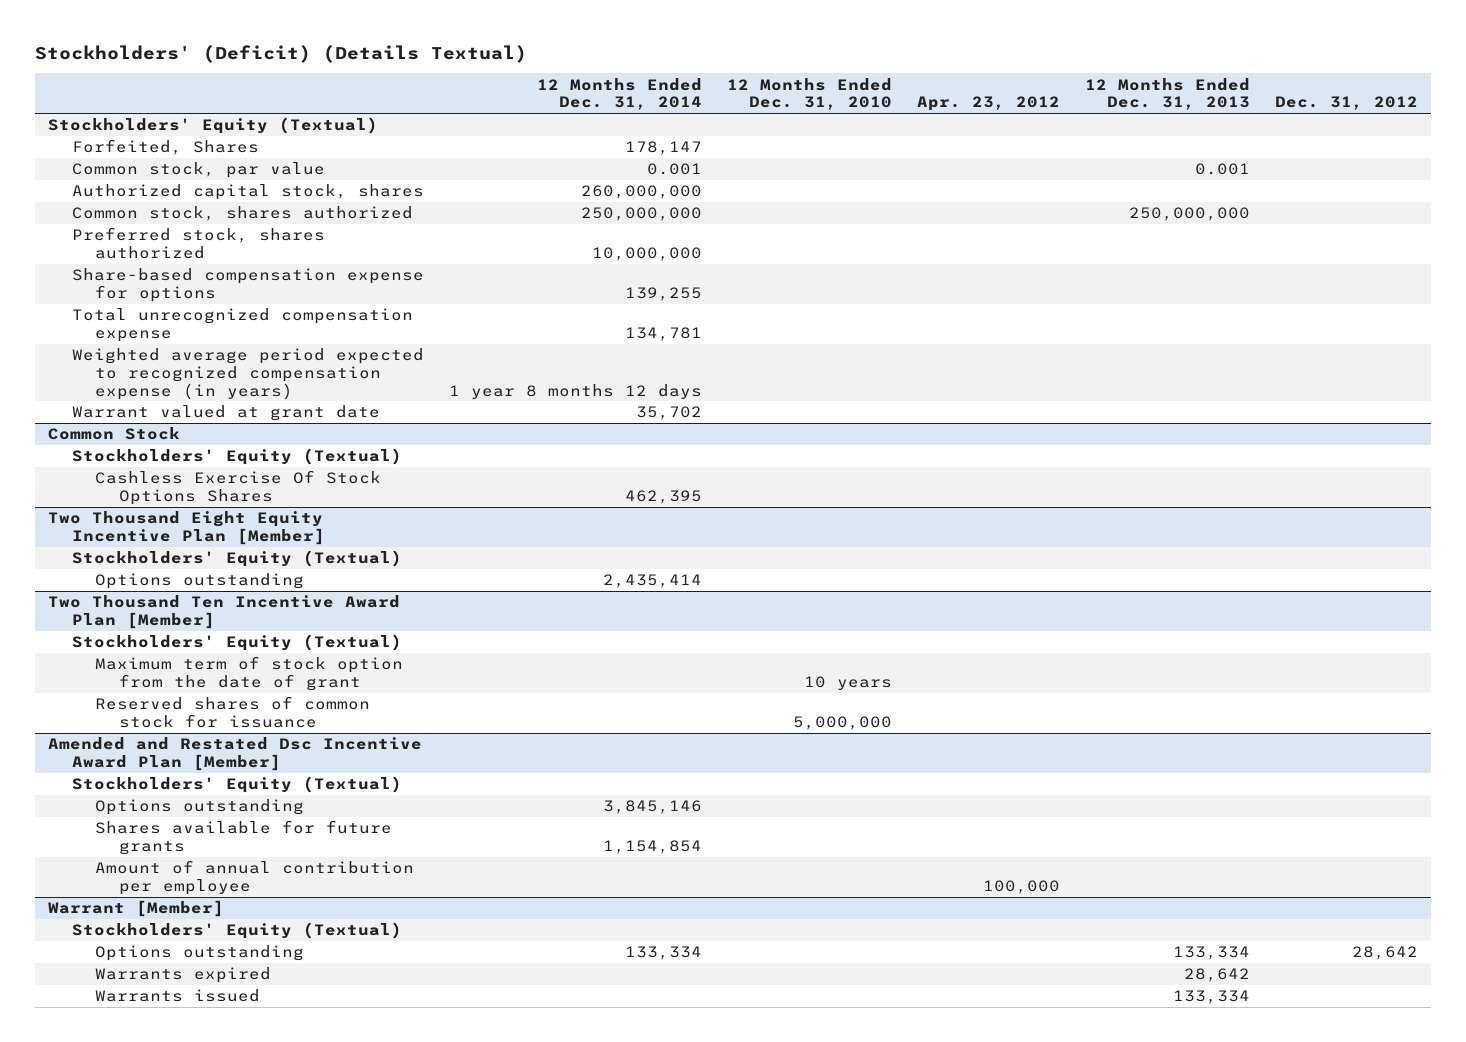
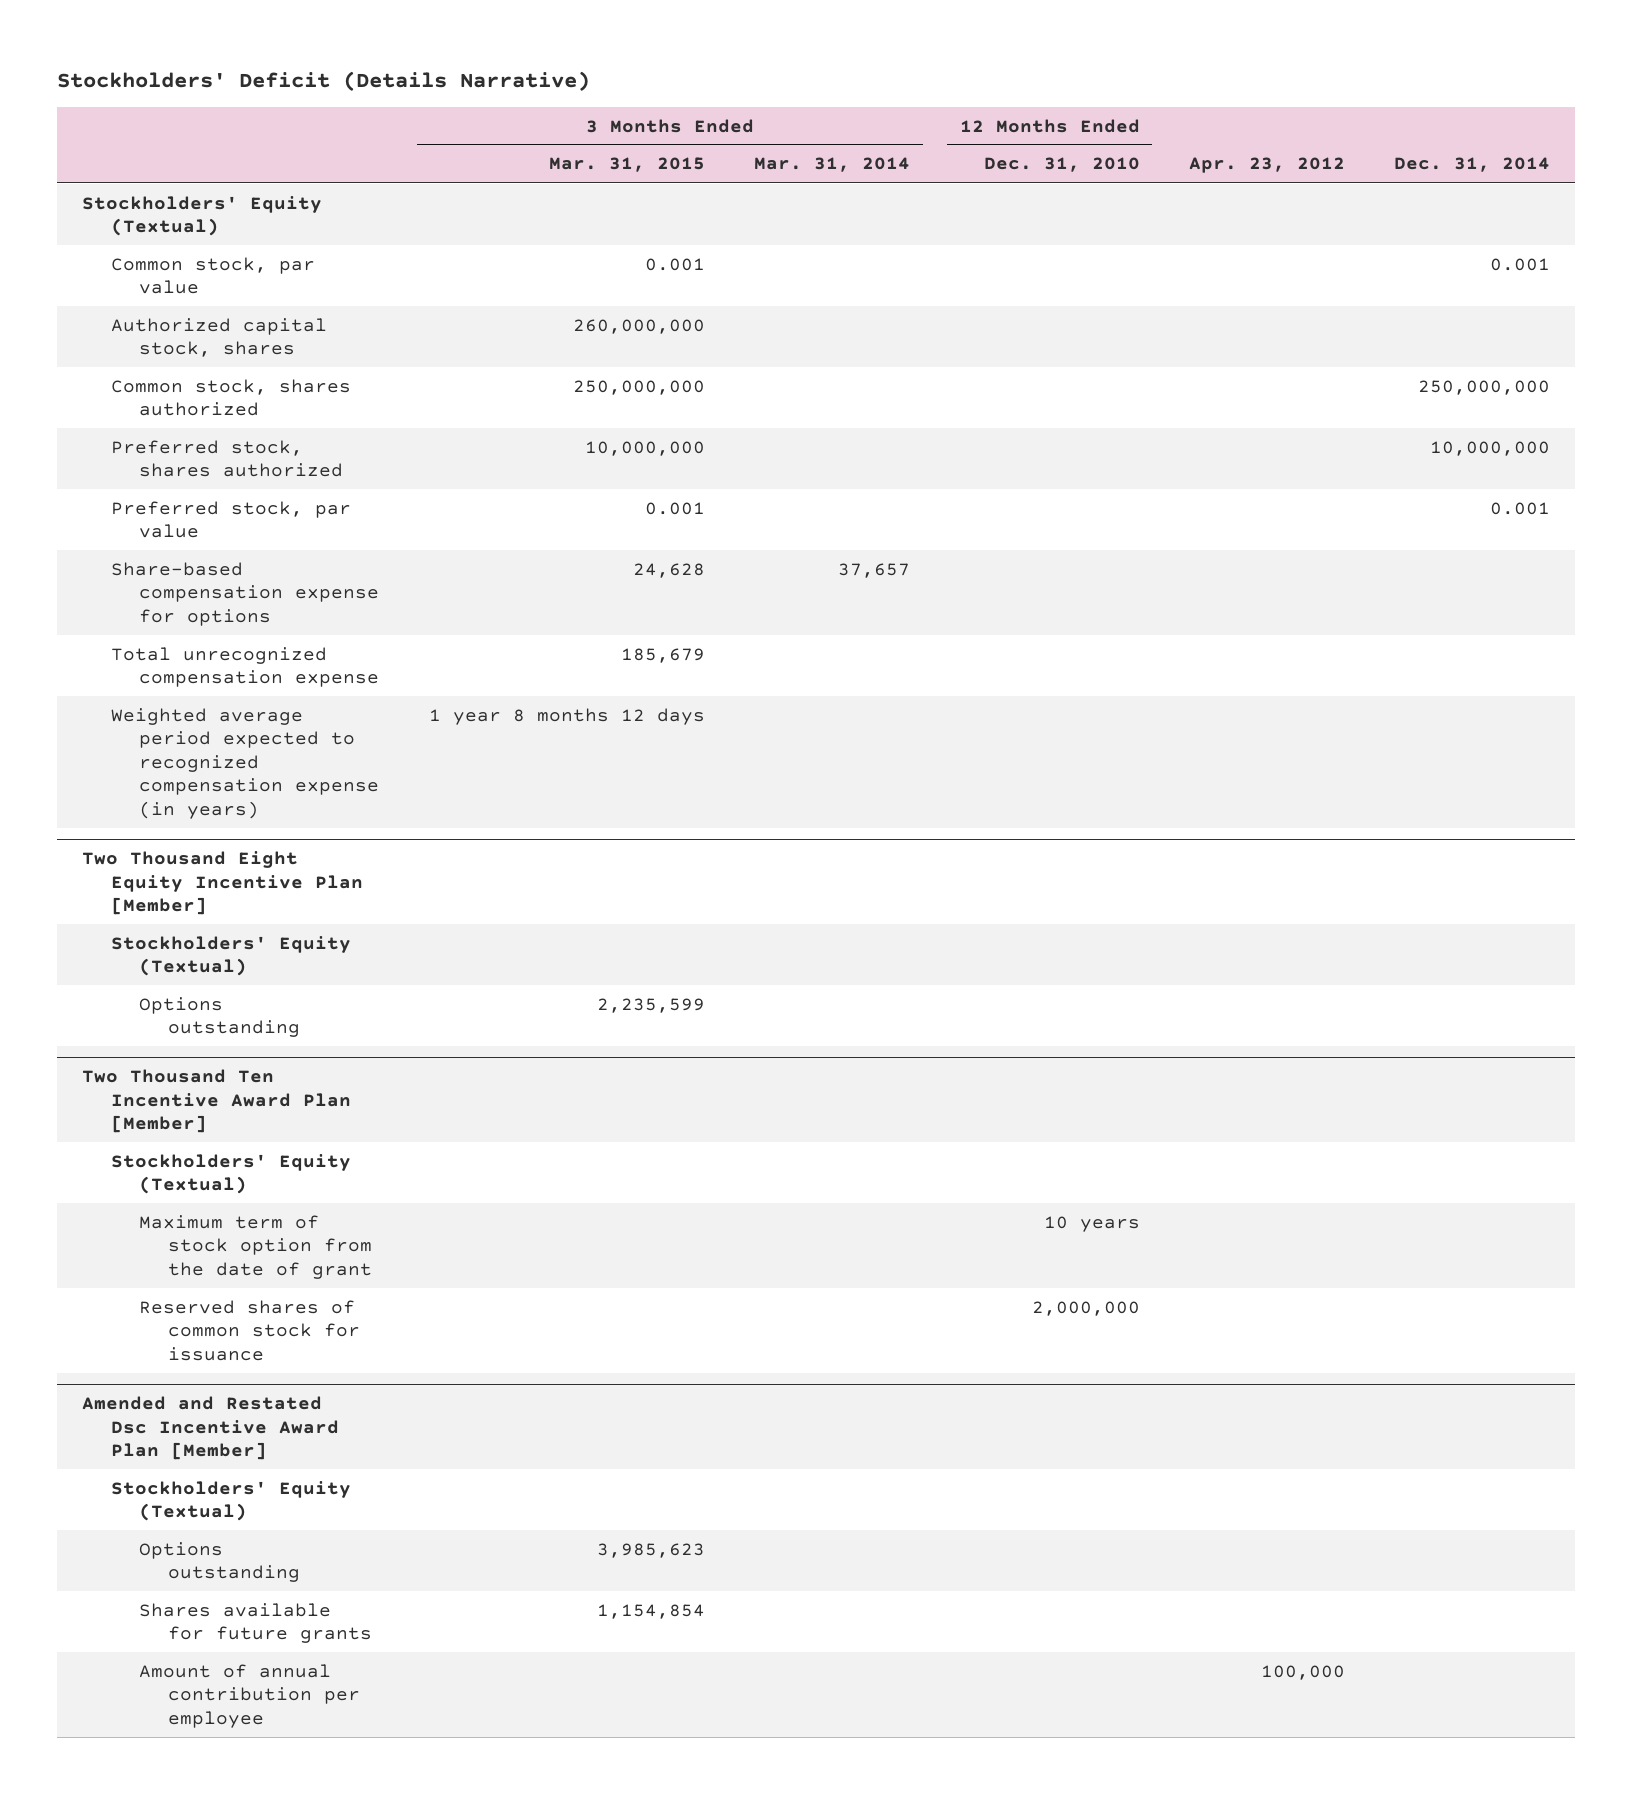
- Stockholders' (Deficit) (Details Textual)
+ Stockholders' Deficit (Details Narrative)
- | 12 Months Ended Dec. 31, 2014 | 12 Months Ended Dec. 31, 2010 | Apr. 23, 2012 | 12 Months Ended Dec. 31, 2013 | Dec. 31, 2012
+ | 3 Months Ended Mar. 31, 2015 | 3 Months Ended Mar. 31, 2014 | 12 Months Ended Dec. 31, 2010 | Apr. 23, 2012 | Dec. 31, 2014
- Forfeited, Shares | 178,147 | | | |
+ Preferred stock, par value | 0.001 | | | | 0.001
- Warrant valued at grant date | 35,702 | | | |
- Common Stock
- Stockholders' Equity (Textual)
- Cashless Exercise Of Stock Options Shares | 462,395 | | | |
@ Two Thousand Ten Incentive Award Plan [Member]
- Reserved shares of common stock for issuance | | 5,000,000 | | |
+ Reserved shares of common stock for issuance | | | 2,000,000 | |
- Warrant [Member]
- Stockholders' Equity (Textual)
- Options outstanding | 133,334 | | | 133,334 | 28,642
- Warrants expired | | | | 28,642 |
- Warrants issued | | | | 133,334 |

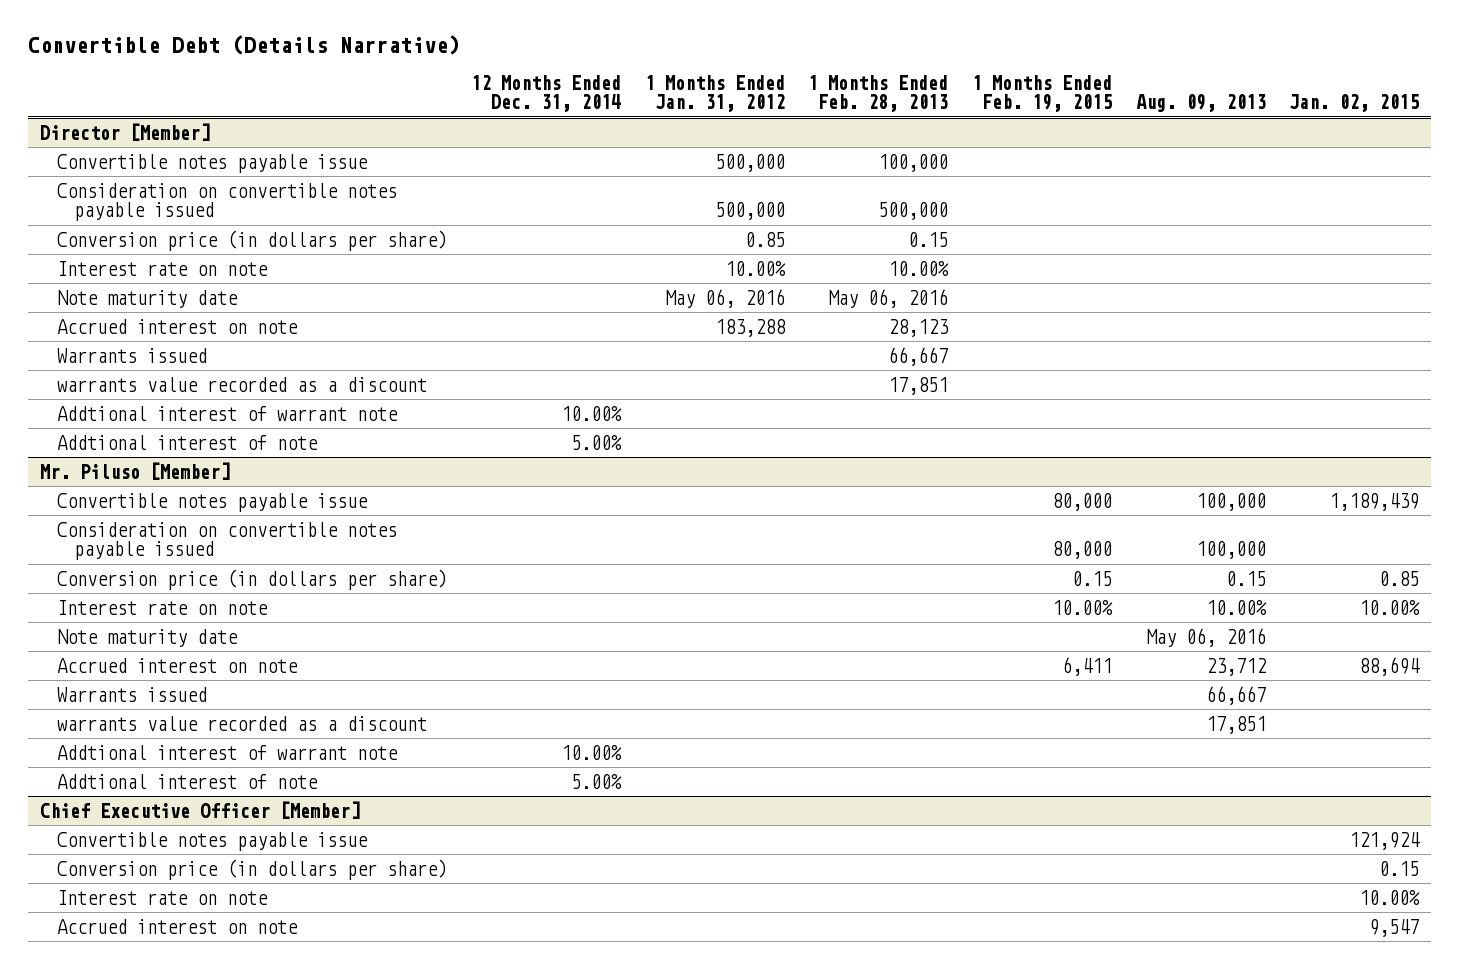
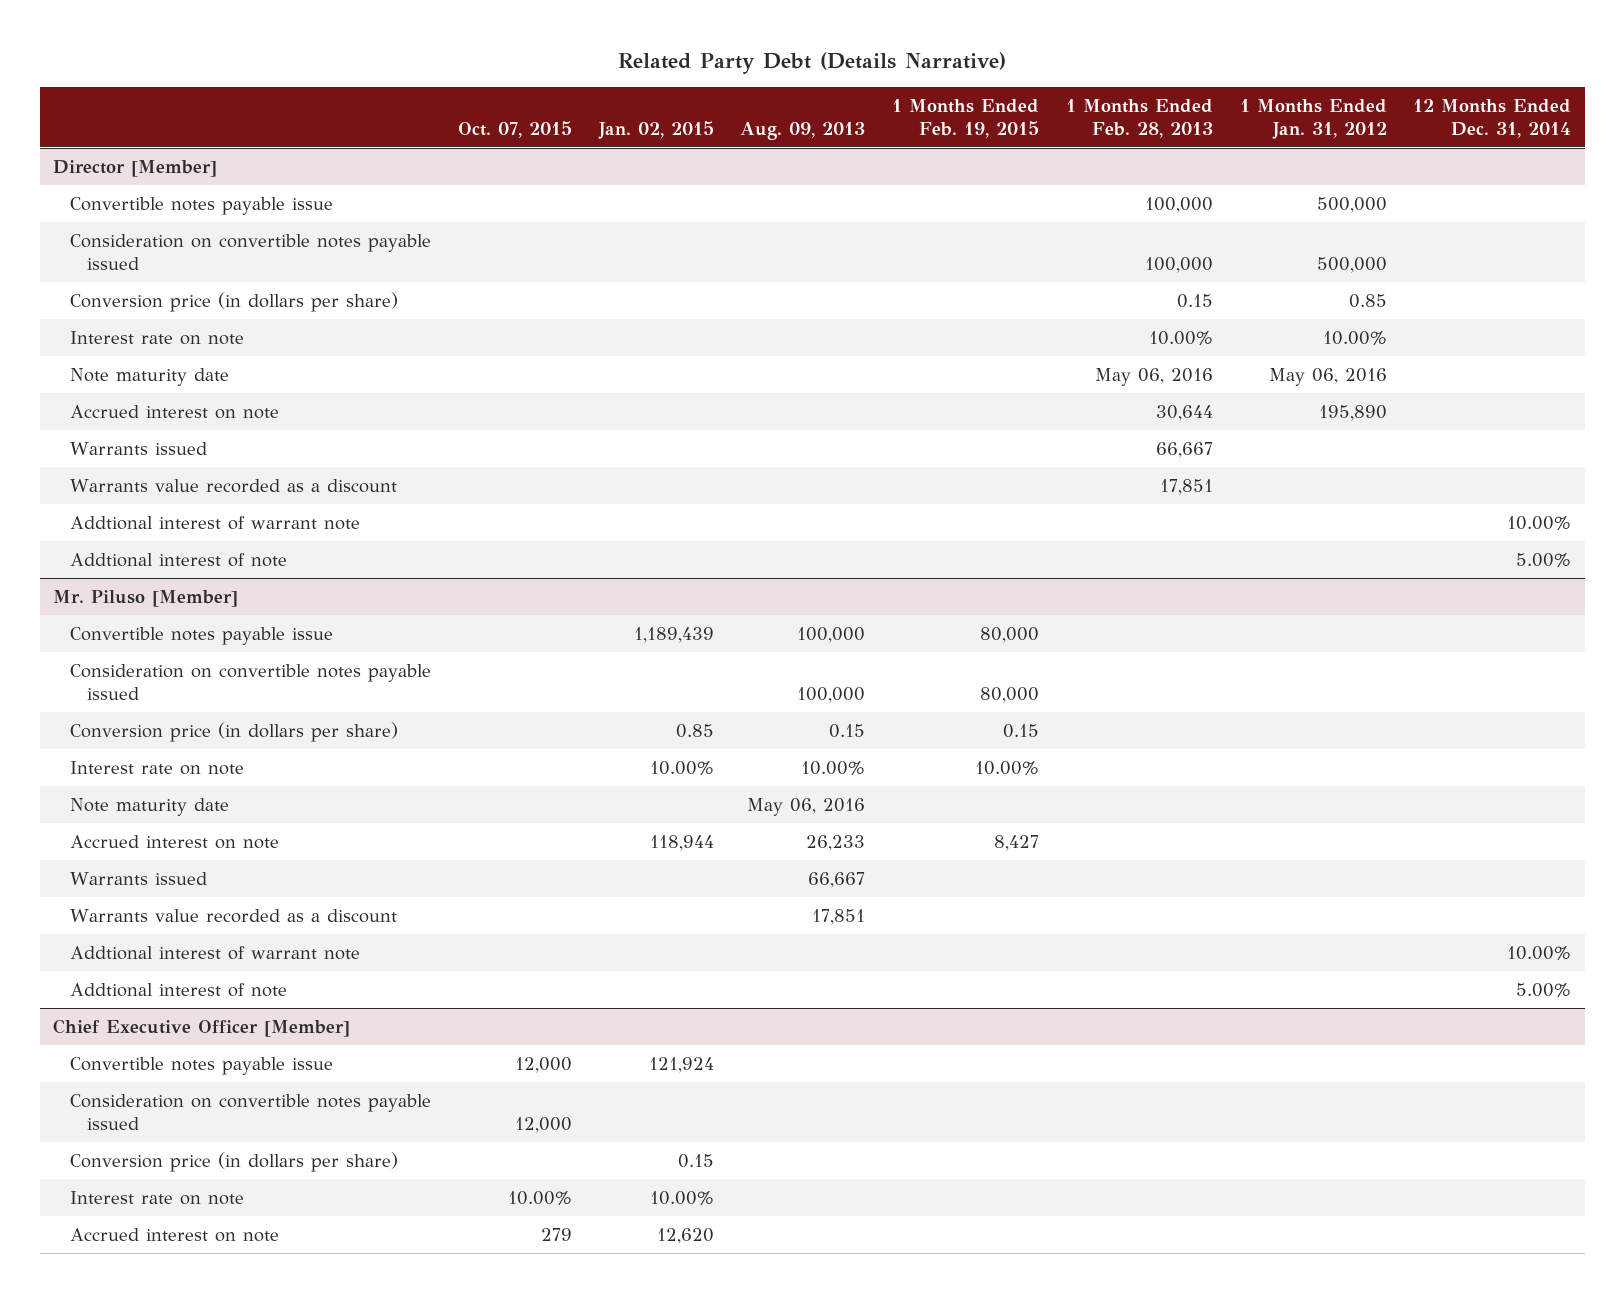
- Convertible Debt (Details Narrative)
+ Related Party Debt (Details Narrative)
- | 12 Months Ended Dec. 31, 2014 | 1 Months Ended Jan. 31, 2012 | 1 Months Ended Feb. 28, 2013 | 1 Months Ended Feb. 19, 2015 | Aug. 09, 2013 | Jan. 02, 2015
+ | Oct. 07, 2015 | Jan. 02, 2015 | Aug. 09, 2013 | 1 Months Ended Feb. 19, 2015 | 1 Months Ended Feb. 28, 2013 | 1 Months Ended Jan. 31, 2012 | 12 Months Ended Dec. 31, 2014
@ Director [Member]
- Consideration on convertible notes payable issued | | 500,000 | 500,000 | | |
+ Consideration on convertible notes payable issued | | | | | 100,000 | 500,000 |
- Accrued interest on note | | 183,288 | 28,123 | | |
+ Accrued interest on note | | | | | 30,644 | 195,890 |
- warrants value recorded as a discount | | | 17,851 | | |
+ Warrants value recorded as a discount | | | | | 17,851 | |
@ Mr. Piluso [Member]
- Accrued interest on note | | | | 6,411 | 23,712 | 88,694
+ Accrued interest on note | | 118,944 | 26,233 | 8,427 | | |
- warrants value recorded as a discount | | | | | 17,851 |
+ Warrants value recorded as a discount | | | 17,851 | | | |
@ Chief Executive Officer [Member]
+ Consideration on convertible notes payable issued | 12,000 | | | | | |
- Accrued interest on note | | | | | | 9,547
+ Accrued interest on note | 279 | 12,620 | | | | |

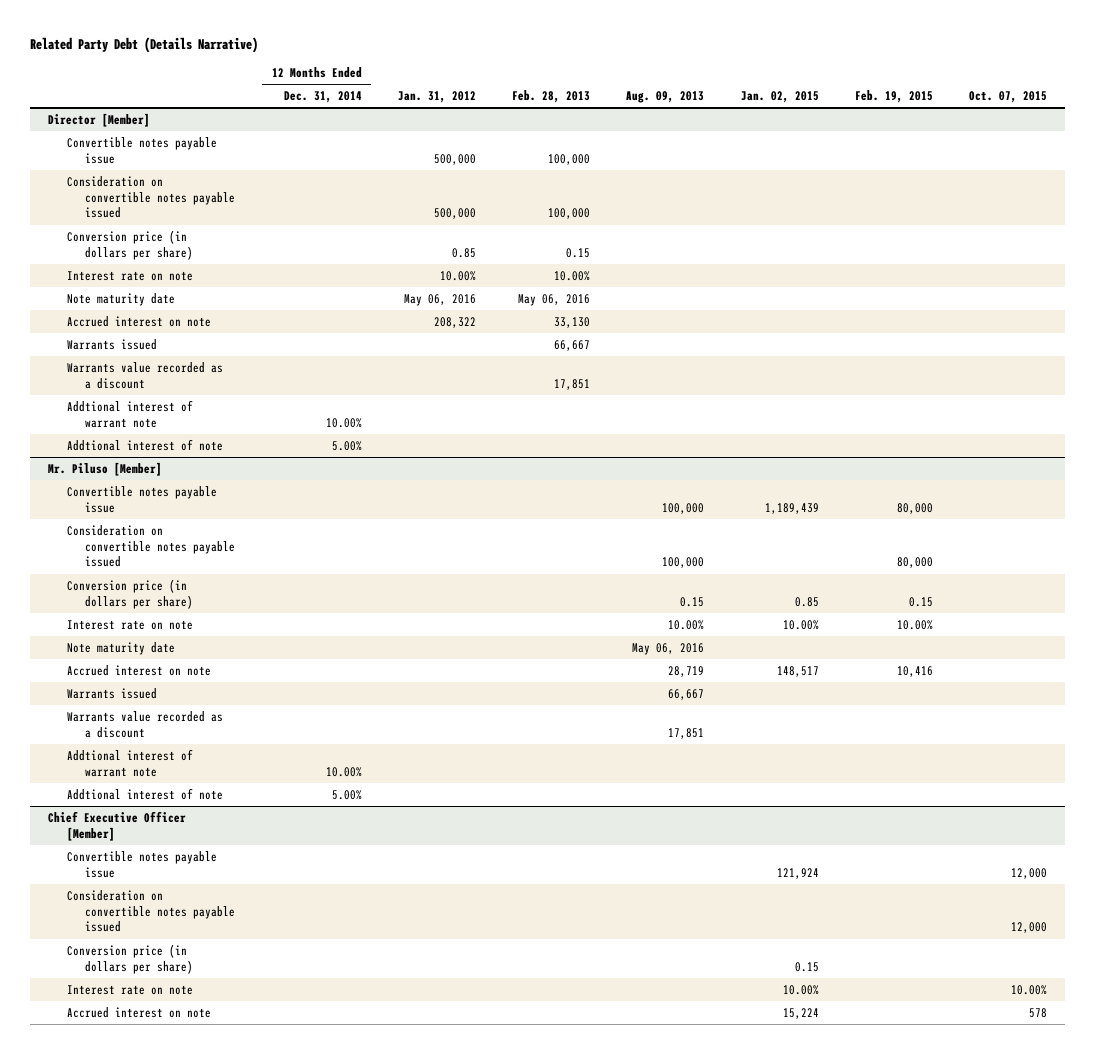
- | Oct. 07, 2015 | Jan. 02, 2015 | Aug. 09, 2013 | 1 Months Ended Feb. 19, 2015 | 1 Months Ended Feb. 28, 2013 | 1 Months Ended Jan. 31, 2012 | 12 Months Ended Dec. 31, 2014
+ | 12 Months Ended Dec. 31, 2014 | Jan. 31, 2012 | Feb. 28, 2013 | Aug. 09, 2013 | Jan. 02, 2015 | Feb. 19, 2015 | Oct. 07, 2015
@ Mr. Piluso [Member]
- Accrued interest on note | | 118,944 | 26,233 | 8,427 | | |
+ Accrued interest on note | | | | 28,719 | 148,517 | 10,416 |
@ Chief Executive Officer [Member]
- Accrued interest on note | 279 | 12,620 | | | | |
+ Accrued interest on note | | | | | 15,224 | | 578

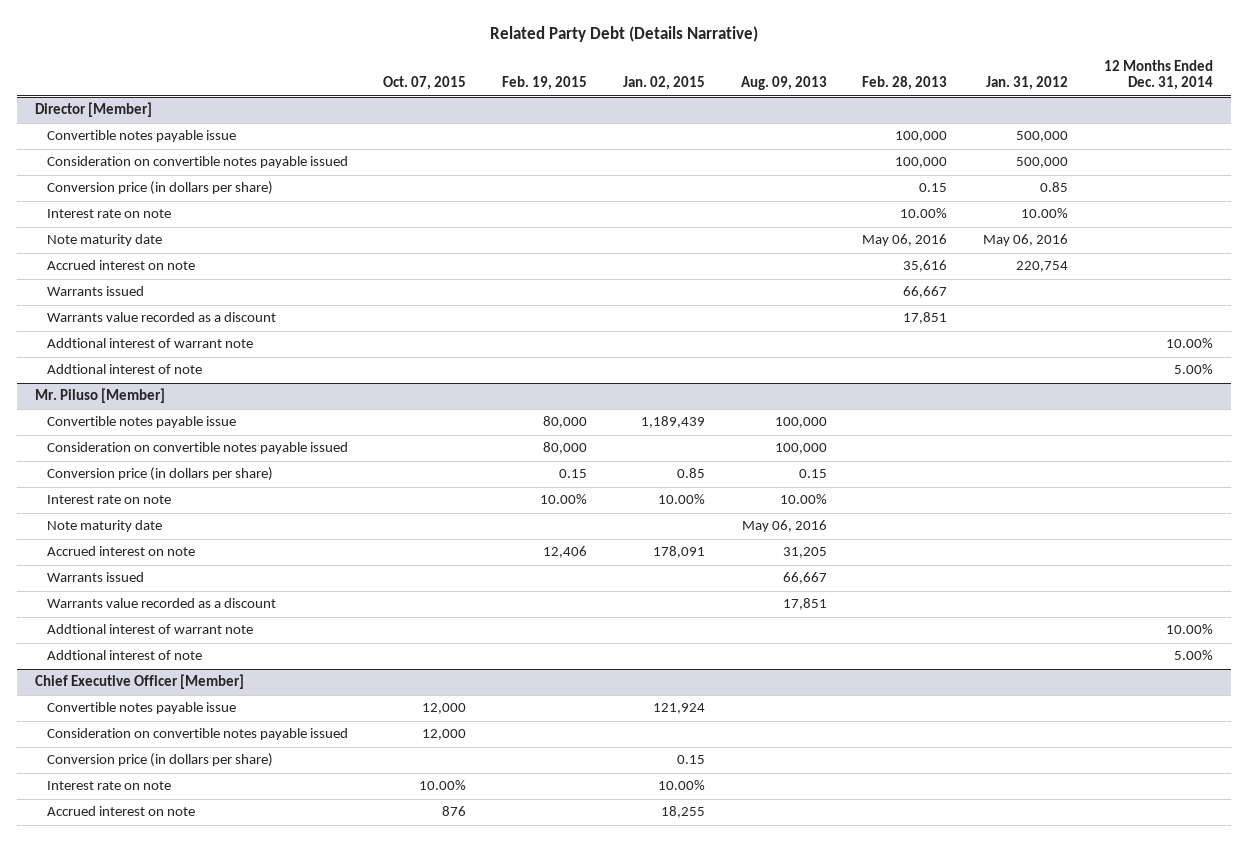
- | 12 Months Ended Dec. 31, 2014 | Jan. 31, 2012 | Feb. 28, 2013 | Aug. 09, 2013 | Jan. 02, 2015 | Feb. 19, 2015 | Oct. 07, 2015
+ | Oct. 07, 2015 | Feb. 19, 2015 | Jan. 02, 2015 | Aug. 09, 2013 | Feb. 28, 2013 | Jan. 31, 2012 | 12 Months Ended Dec. 31, 2014
@ Director [Member]
- Accrued interest on note | | 208,322 | 33,130 | | | |
+ Accrued interest on note | | | | | 35,616 | 220,754 |
@ Mr. Piluso [Member]
- Accrued interest on note | | | | 28,719 | 148,517 | 10,416 |
+ Accrued interest on note | | 12,406 | 178,091 | 31,205 | | |
@ Chief Executive Officer [Member]
- Accrued interest on note | | | | | 15,224 | | 578
+ Accrued interest on note | 876 | | 18,255 | | | |

